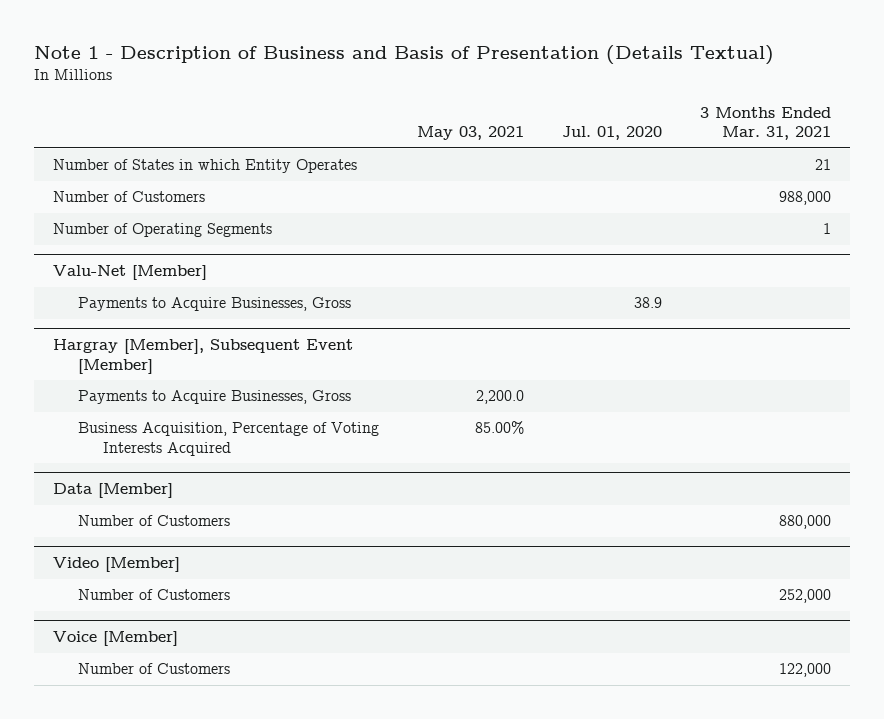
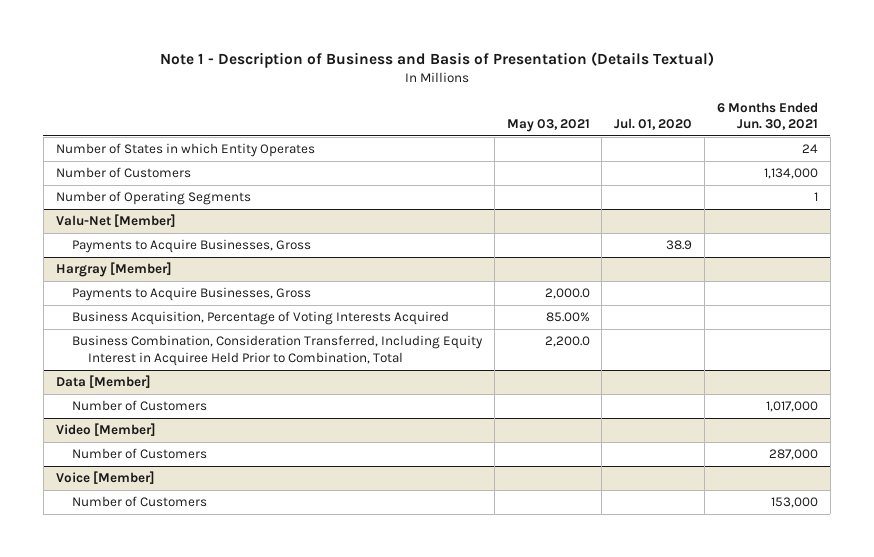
- | May 03, 2021 | Jul. 01, 2020 | 3 Months Ended Mar. 31, 2021
+ | May 03, 2021 | Jul. 01, 2020 | 6 Months Ended Jun. 30, 2021
- Hargray [Member], Subsequent Event [Member]
- Payments to Acquire Businesses, Gross | 2,200.0 | |
+ Hargray [Member]
+ Payments to Acquire Businesses, Gross | 2,000.0 | |
+ Business Combination, Consideration Transferred, Including Equity Interest in Acquiree Held Prior to Combination, Total | 2,200.0 | |

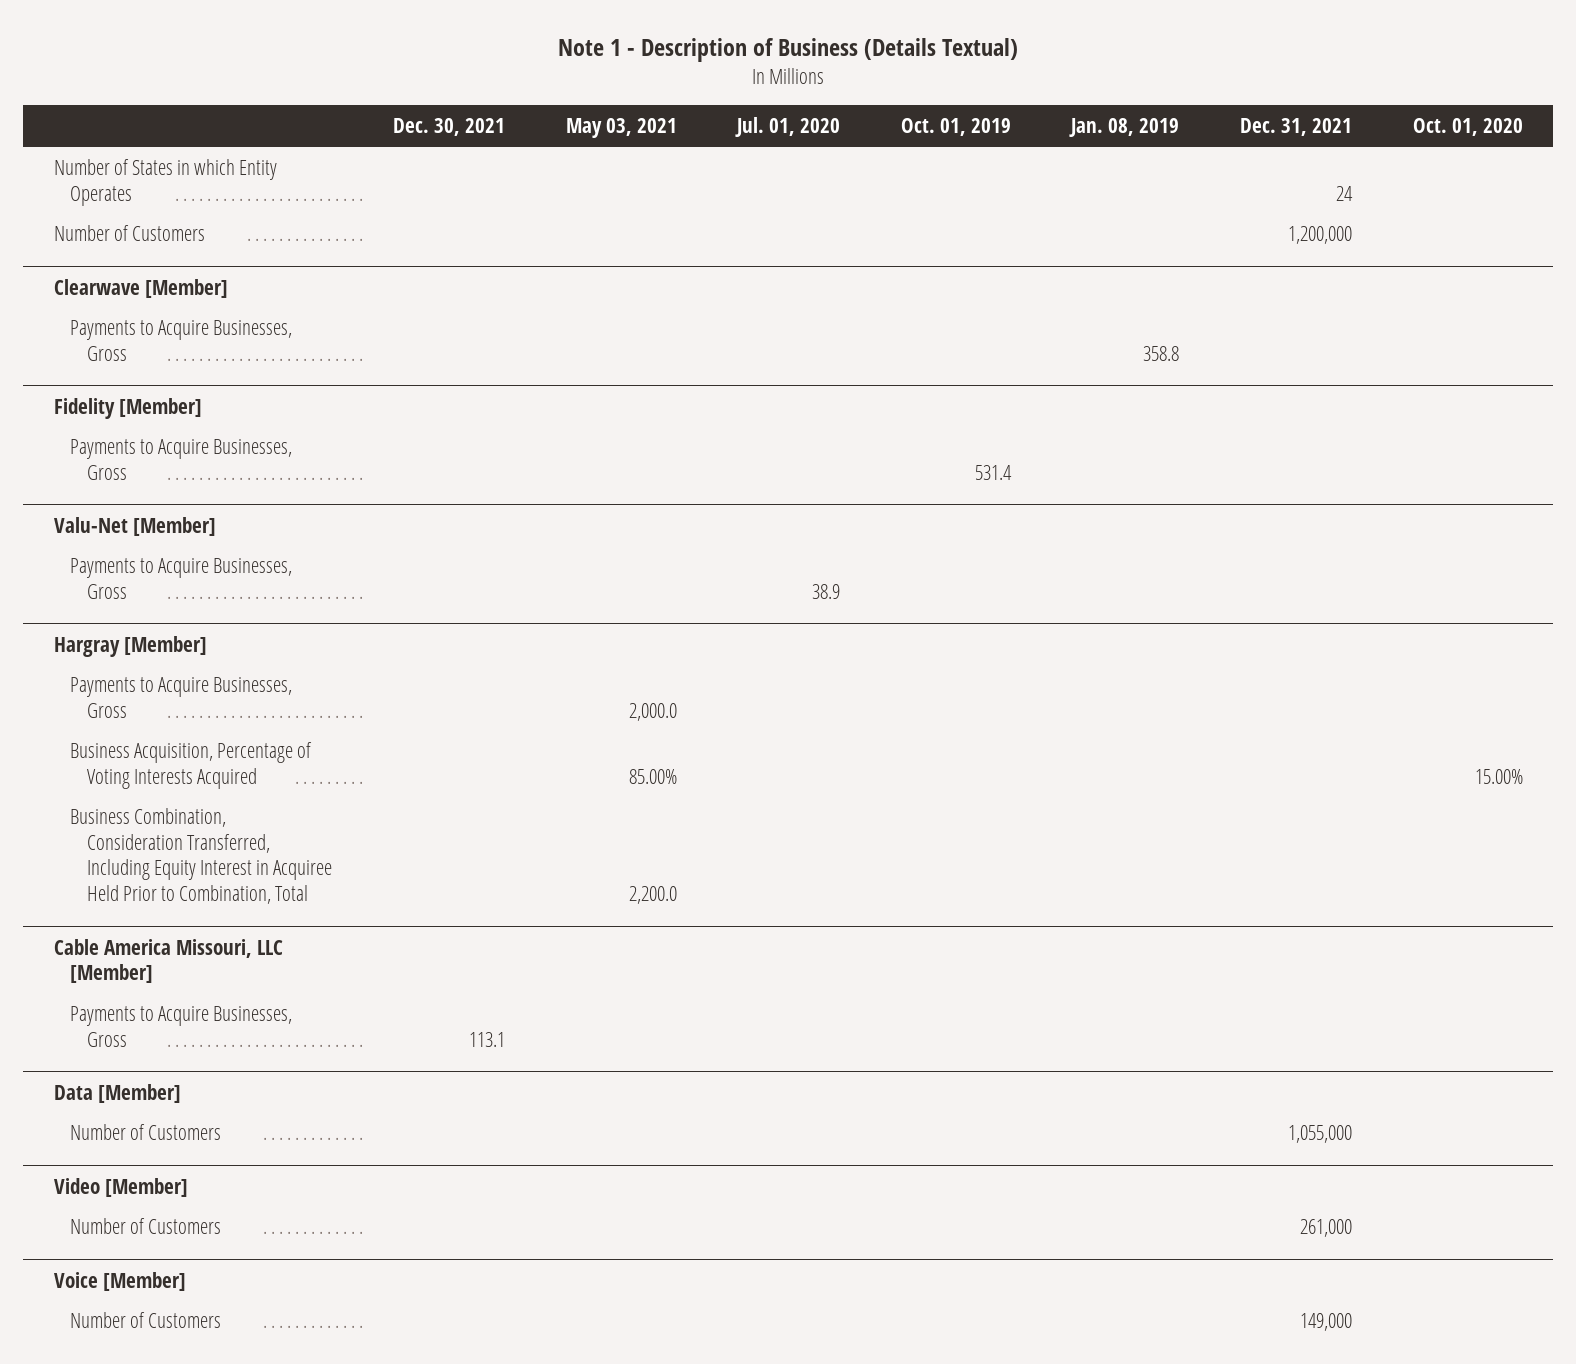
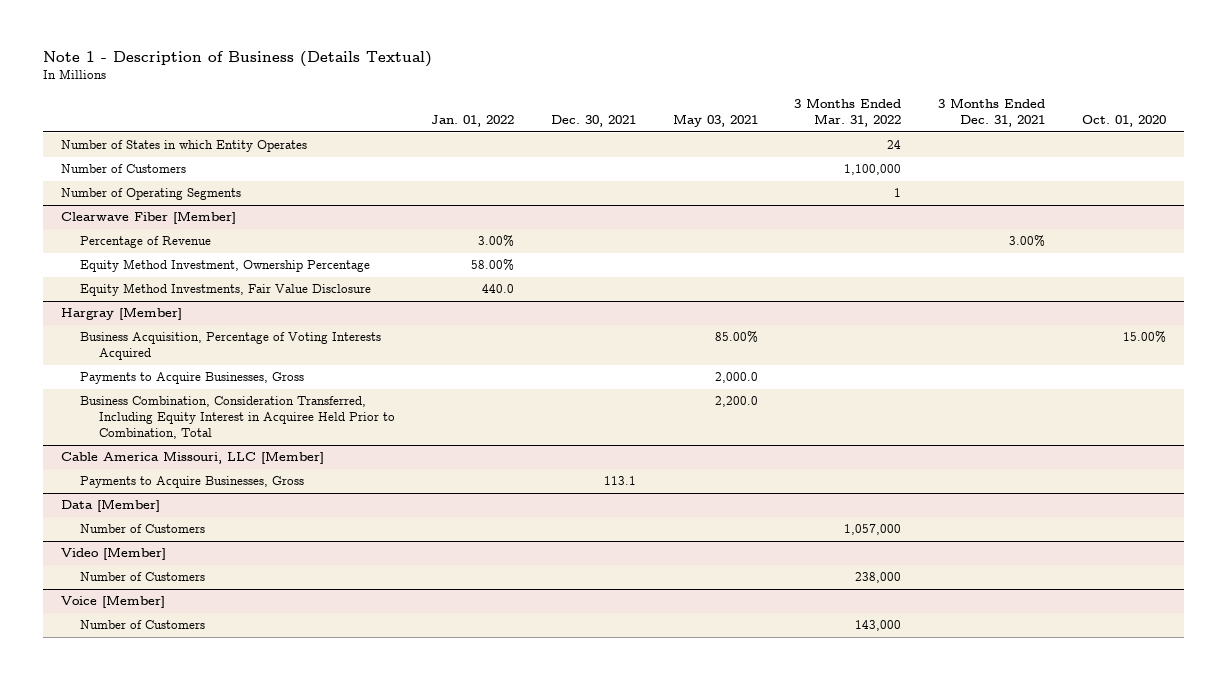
- | Dec. 30, 2021 | May 03, 2021 | Jul. 01, 2020 | Oct. 01, 2019 | Jan. 08, 2019 | Dec. 31, 2021 | Oct. 01, 2020
+ | Jan. 01, 2022 | Dec. 30, 2021 | May 03, 2021 | 3 Months Ended Mar. 31, 2022 | 3 Months Ended Dec. 31, 2021 | Oct. 01, 2020
- Clearwave [Member]
- Payments to Acquire Businesses, Gross | | | | | 358.8 | |
- Fidelity [Member]
- Payments to Acquire Businesses, Gross | | | | 531.4 | | |
- Valu-Net [Member]
- Payments to Acquire Businesses, Gross | | | 38.9 | | | |
+ Number of Operating Segments | | | | 1 | |
+ Clearwave Fiber [Member]
+ Percentage of Revenue | 3.00% | | | | 3.00% |
+ Equity Method Investment, Ownership Percentage | 58.00% | | | | |
+ Equity Method Investments, Fair Value Disclosure | 440.0 | | | | |
@ Hargray [Member]
moved down: Payments to Acquire Businesses, Gross | | | 2,000.0 | | |

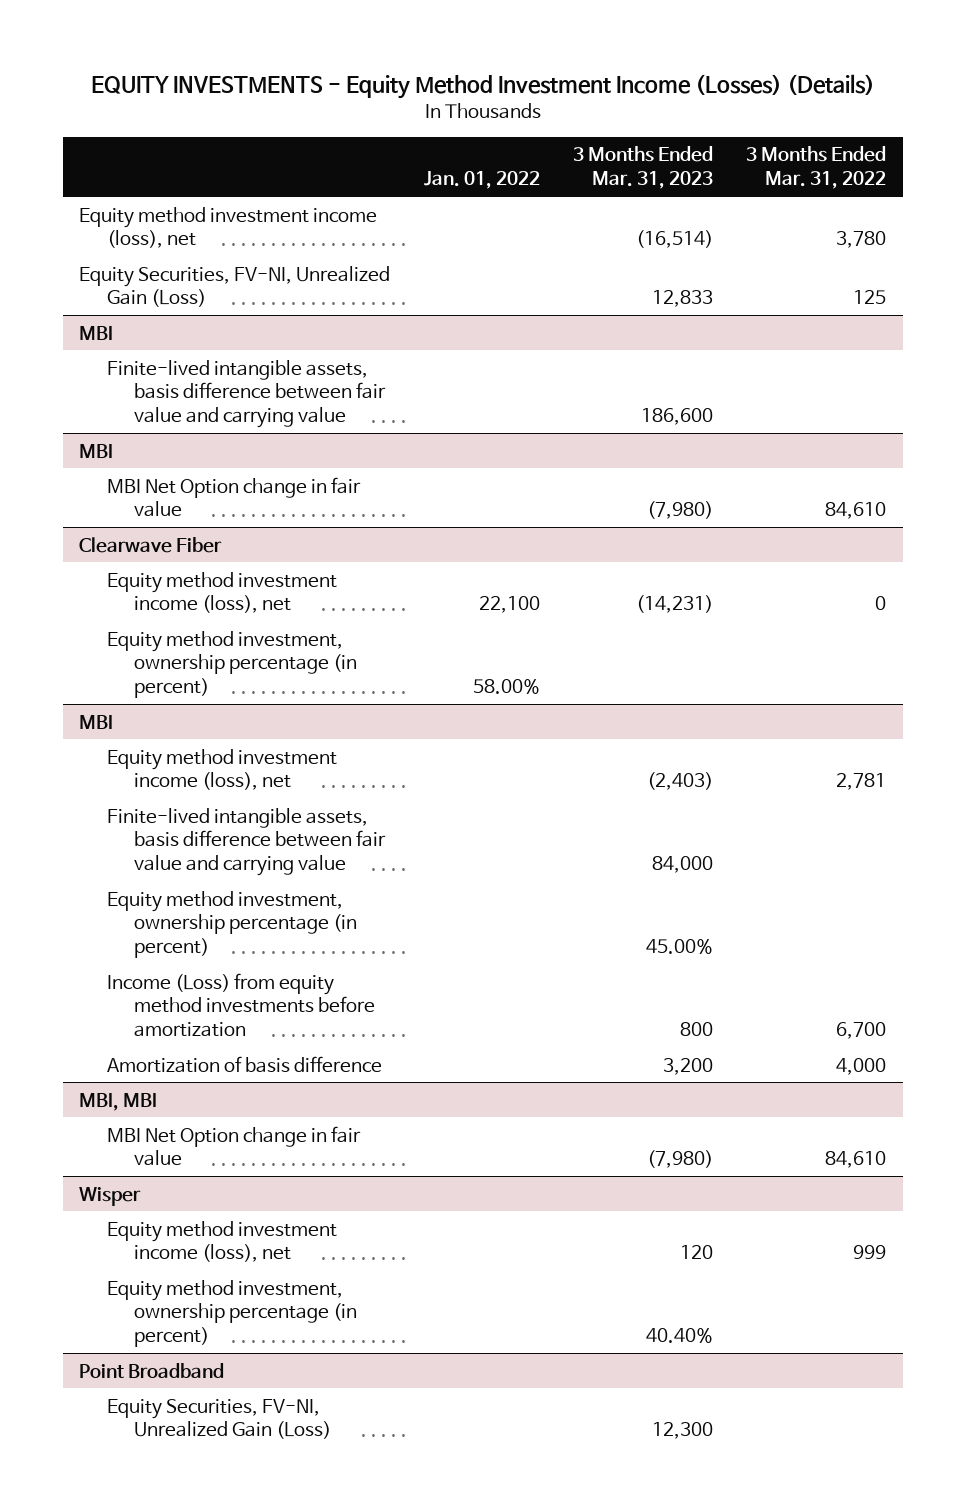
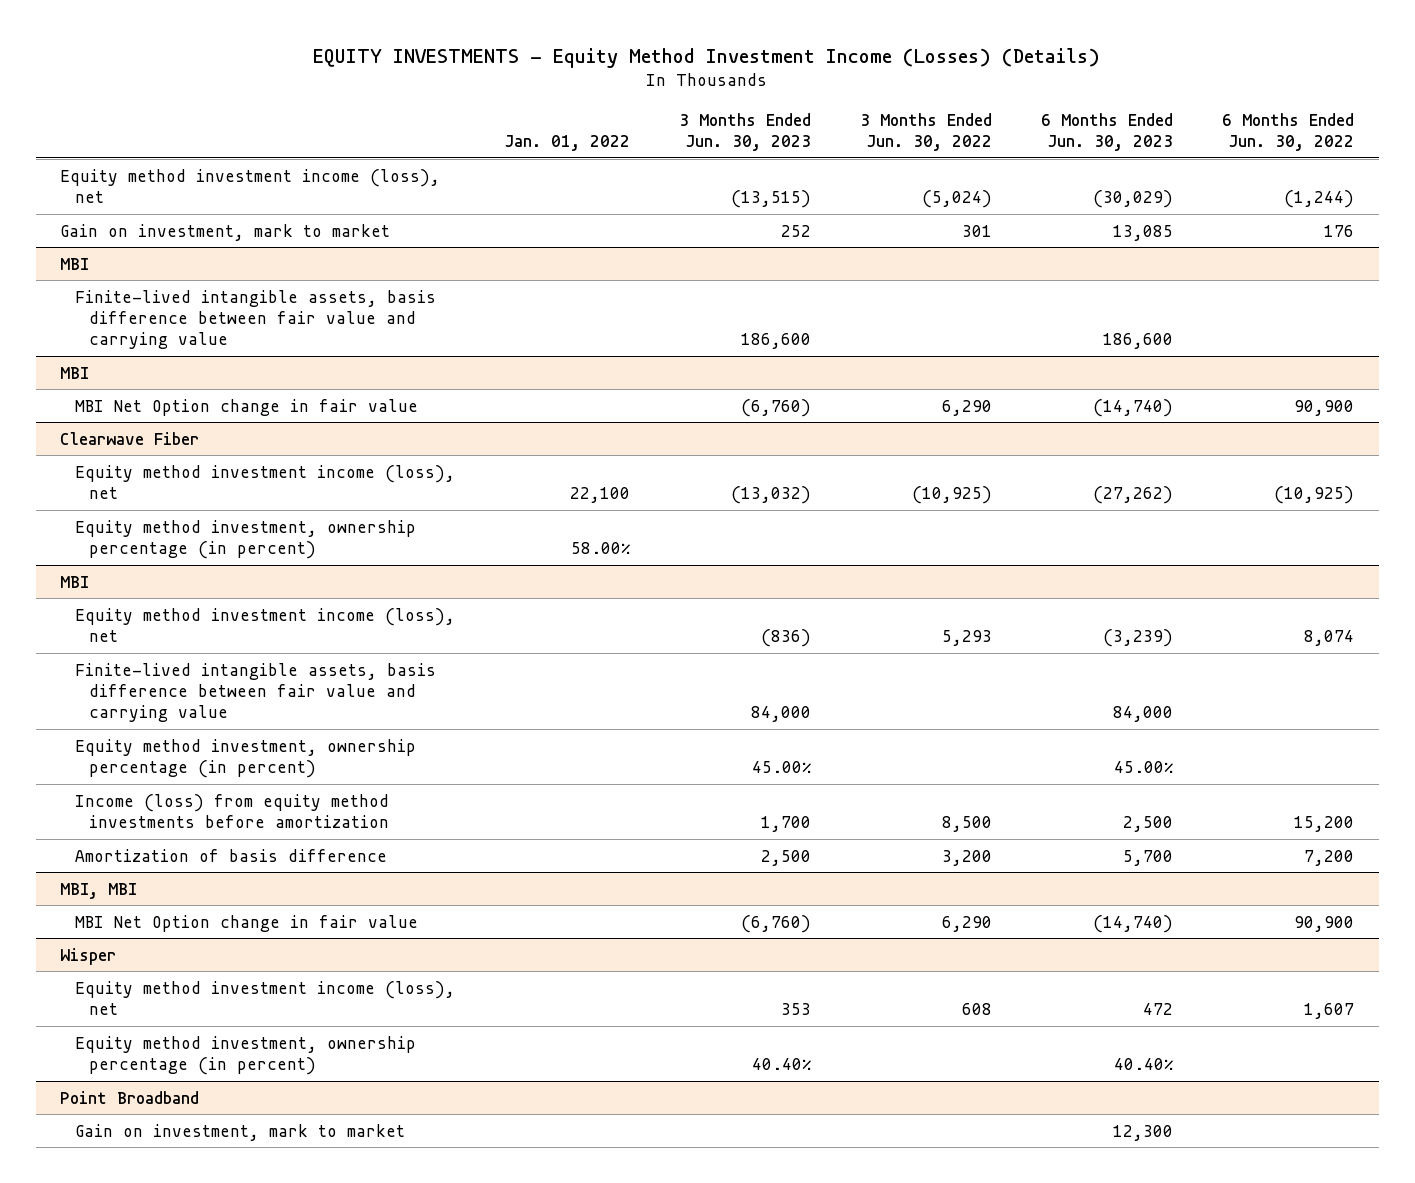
- | Jan. 01, 2022 | 3 Months Ended Mar. 31, 2023 | 3 Months Ended Mar. 31, 2022
+ | Jan. 01, 2022 | 3 Months Ended Jun. 30, 2023 | 3 Months Ended Jun. 30, 2022 | 6 Months Ended Jun. 30, 2023 | 6 Months Ended Jun. 30, 2022
- Equity Securities, FV-NI, Unrealized Gain (Loss) | | 12,833 | 125
+ Gain on investment, mark to market | | 252 | 301 | 13,085 | 176
@ MBI
- Income (Loss) from equity method investments before amortization | | 800 | 6,700
+ Income (loss) from equity method investments before amortization | | 1,700 | 8,500 | 2,500 | 15,200
@ Point Broadband
- Equity Securities, FV-NI, Unrealized Gain (Loss) | | 12,300 |
+ Gain on investment, mark to market | | | | 12,300 |

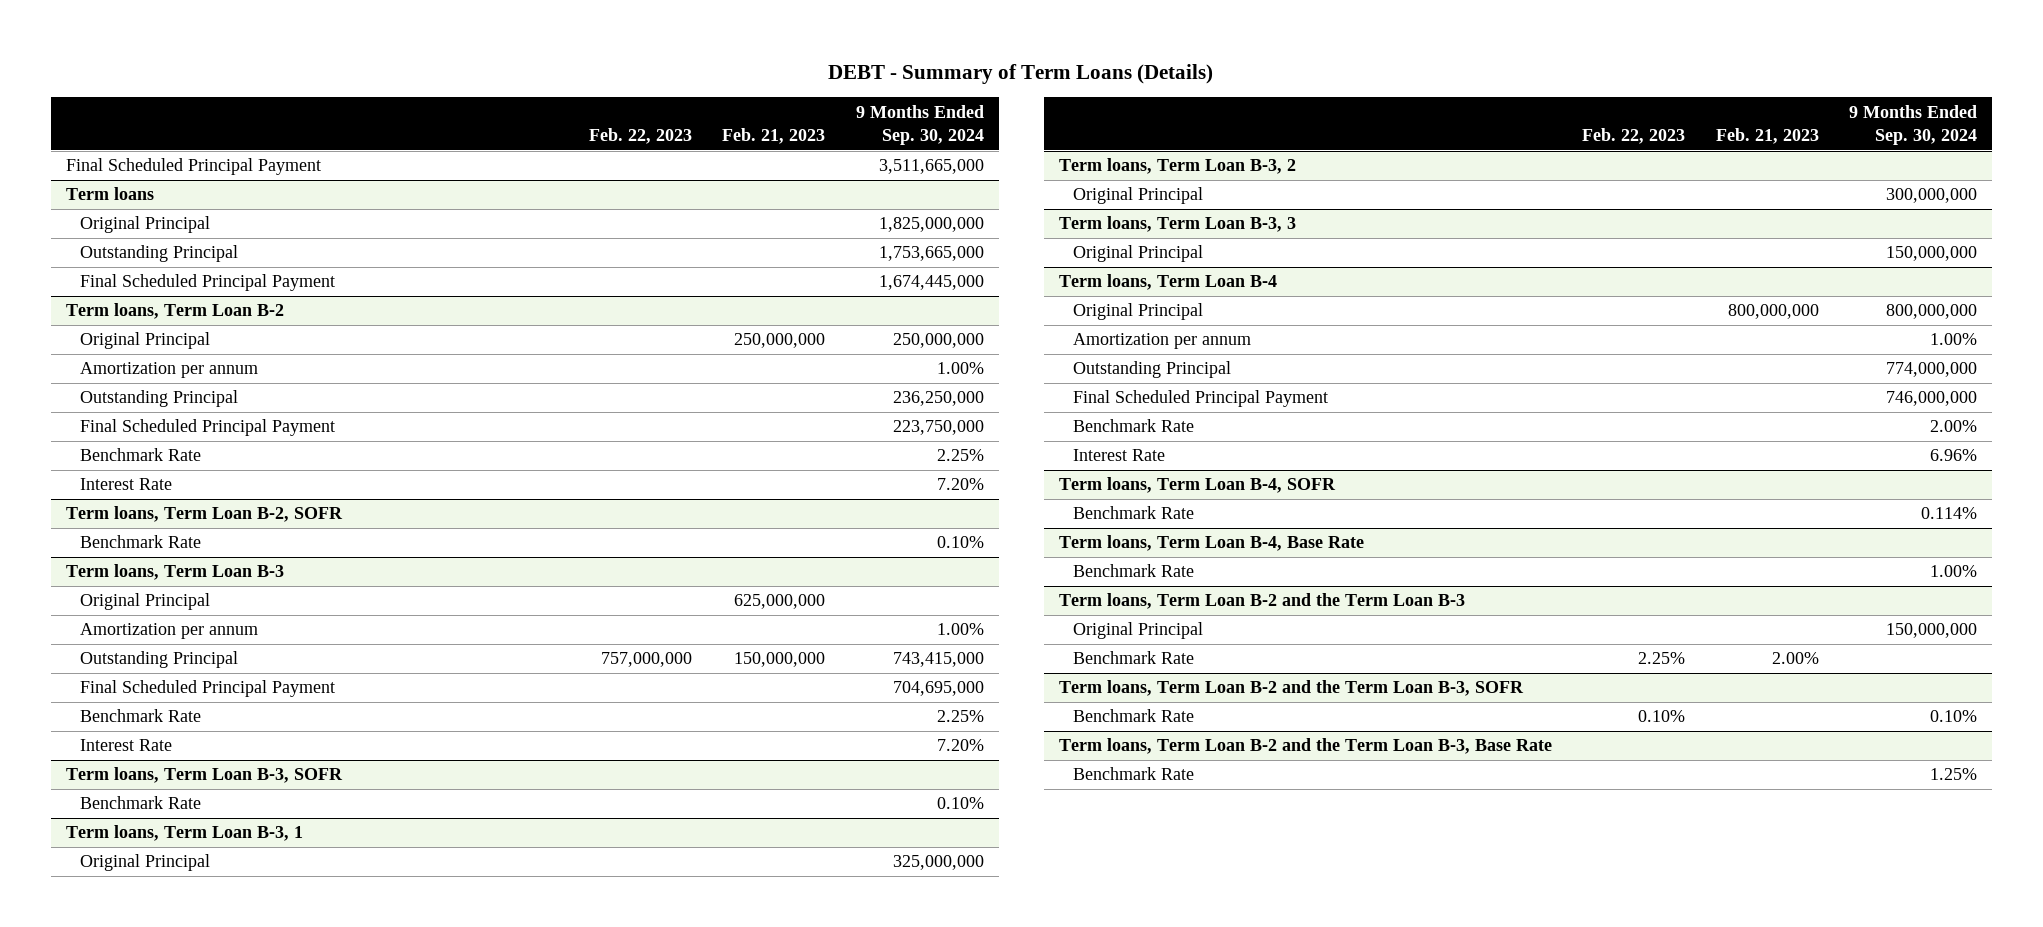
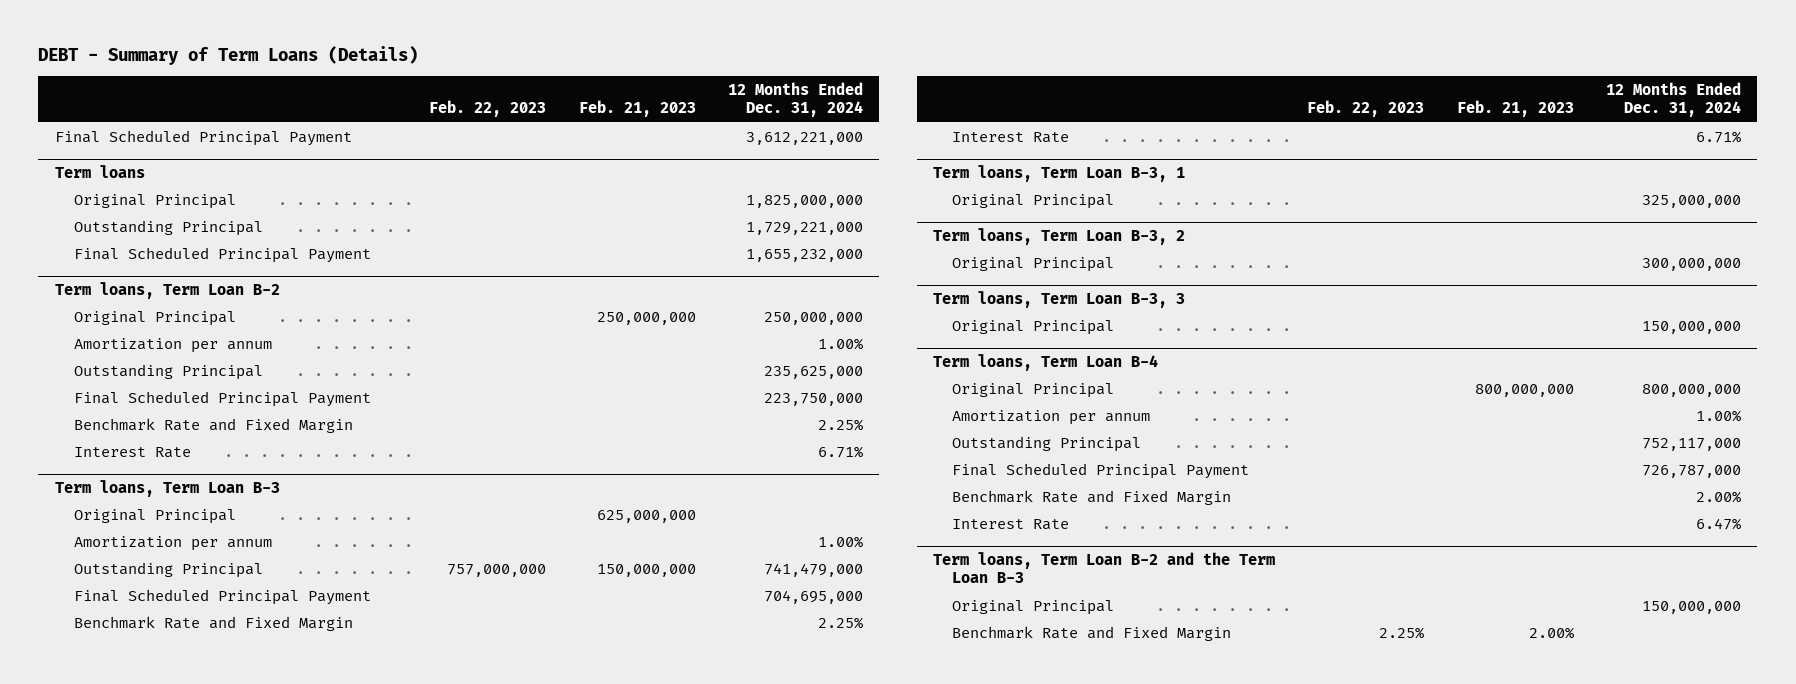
- | Feb. 22, 2023 | Feb. 21, 2023 | 9 Months Ended Sep. 30, 2024
+ | Feb. 22, 2023 | Feb. 21, 2023 | 12 Months Ended Dec. 31, 2024
@ Term loans, Term Loan B-2
- Benchmark Rate | | | 2.25%
+ Benchmark Rate and Fixed Margin | | | 2.25%
- Term loans, Term Loan B-2, SOFR
- Benchmark Rate | | | 0.10%
@ Term loans, Term Loan B-3
- Benchmark Rate | | | 2.25%
+ Benchmark Rate and Fixed Margin | | | 2.25%
- Term loans, Term Loan B-3, SOFR
- Benchmark Rate | | | 0.10%
@ Term loans, Term Loan B-4
- Benchmark Rate | | | 2.00%
+ Benchmark Rate and Fixed Margin | | | 2.00%
- Term loans, Term Loan B-4, SOFR
- Benchmark Rate | | | 0.114%
- Term loans, Term Loan B-4, Base Rate
- Benchmark Rate | | | 1.00%
@ Term loans, Term Loan B-2 and the Term Loan B-3
- Benchmark Rate | 2.25% | 2.00% |
- Term loans, Term Loan B-2 and the Term Loan B-3, SOFR
- Benchmark Rate | 0.10% | | 0.10%
- Term loans, Term Loan B-2 and the Term Loan B-3, Base Rate
- Benchmark Rate | | | 1.25%
@ Term loans, Term Loan B-2 and the Term Loan B-3
+ Benchmark Rate and Fixed Margin | 2.25% | 2.00% |

